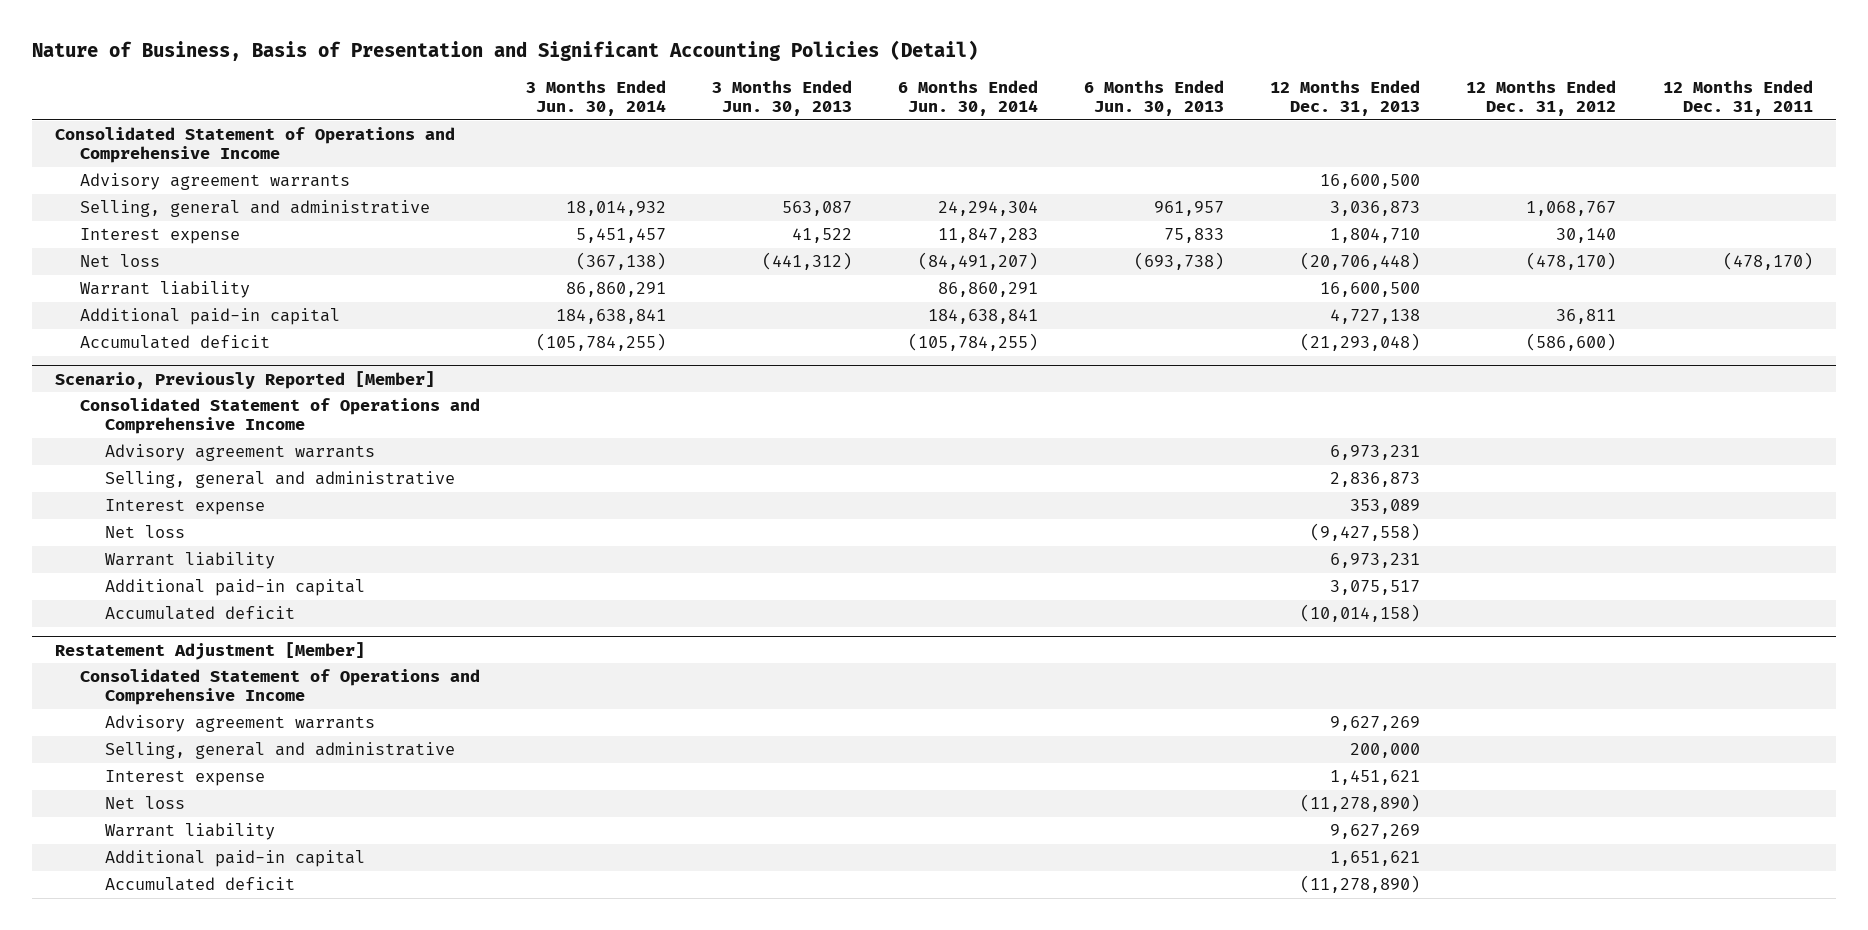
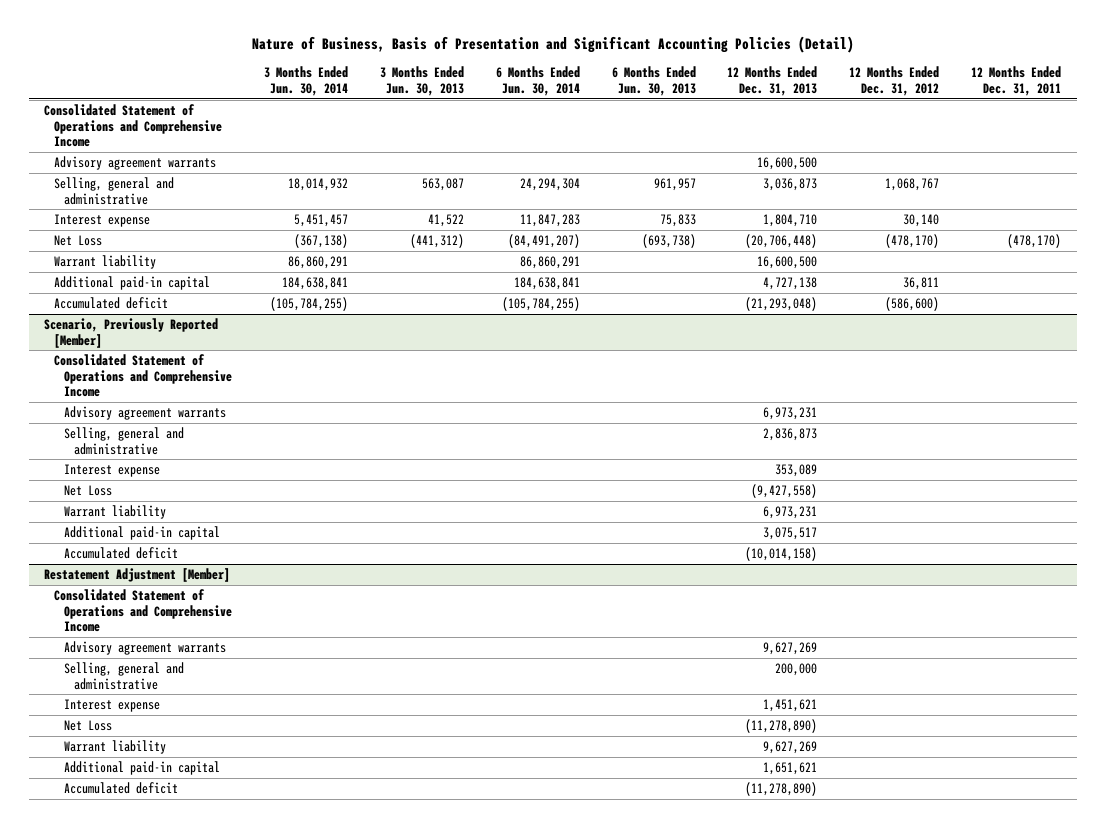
- Net loss | (367,138) | (441,312) | (84,491,207) | (693,738) | (20,706,448) | (478,170) | (478,170)
+ Net Loss | (367,138) | (441,312) | (84,491,207) | (693,738) | (20,706,448) | (478,170) | (478,170)
@ Scenario, Previously Reported [Member]
- Net loss | | | | | (9,427,558) | |
+ Net Loss | | | | | (9,427,558) | |
@ Restatement Adjustment [Member]
- Net loss | | | | | (11,278,890) | |
+ Net Loss | | | | | (11,278,890) | |

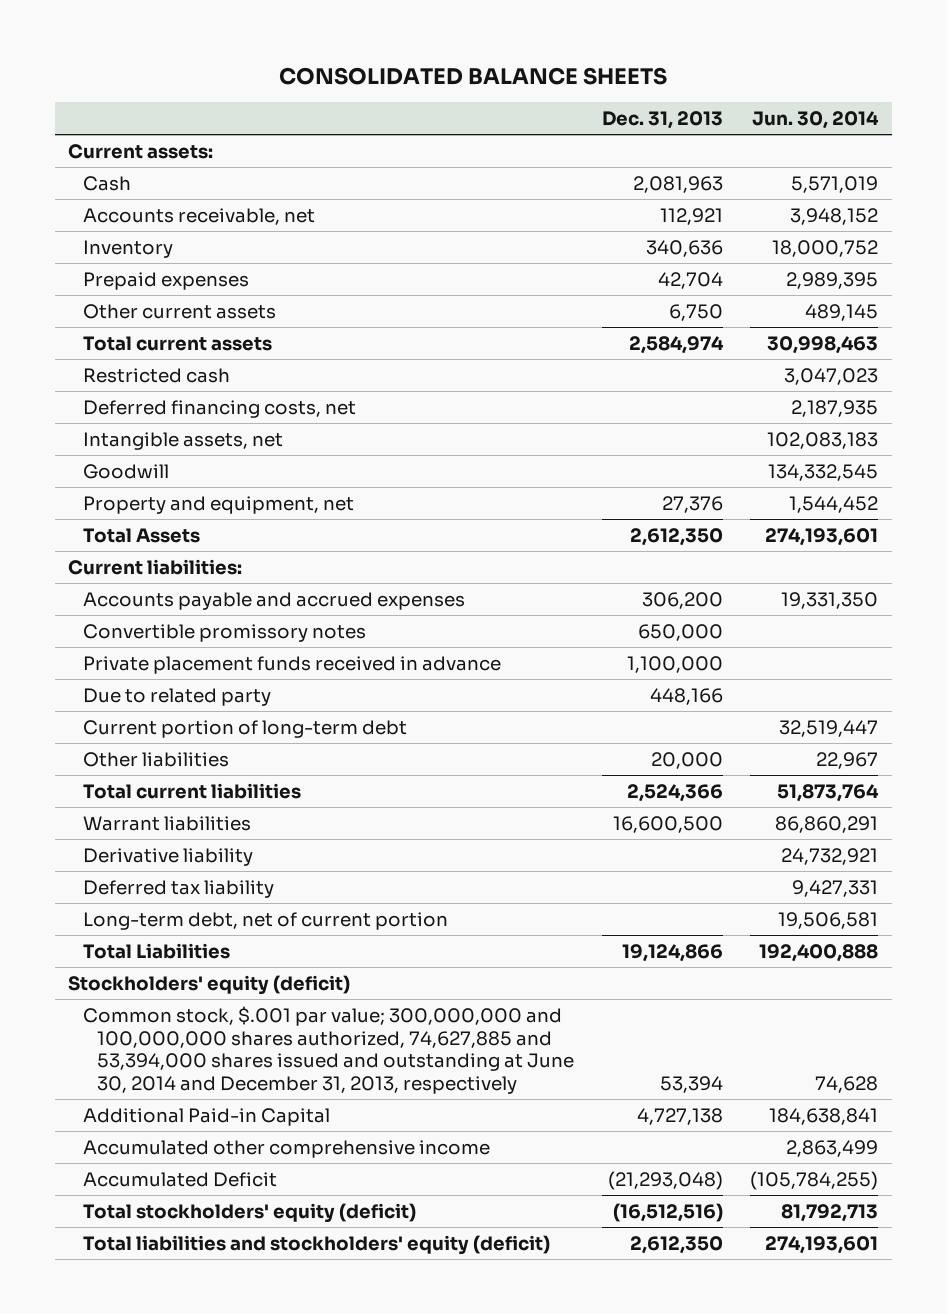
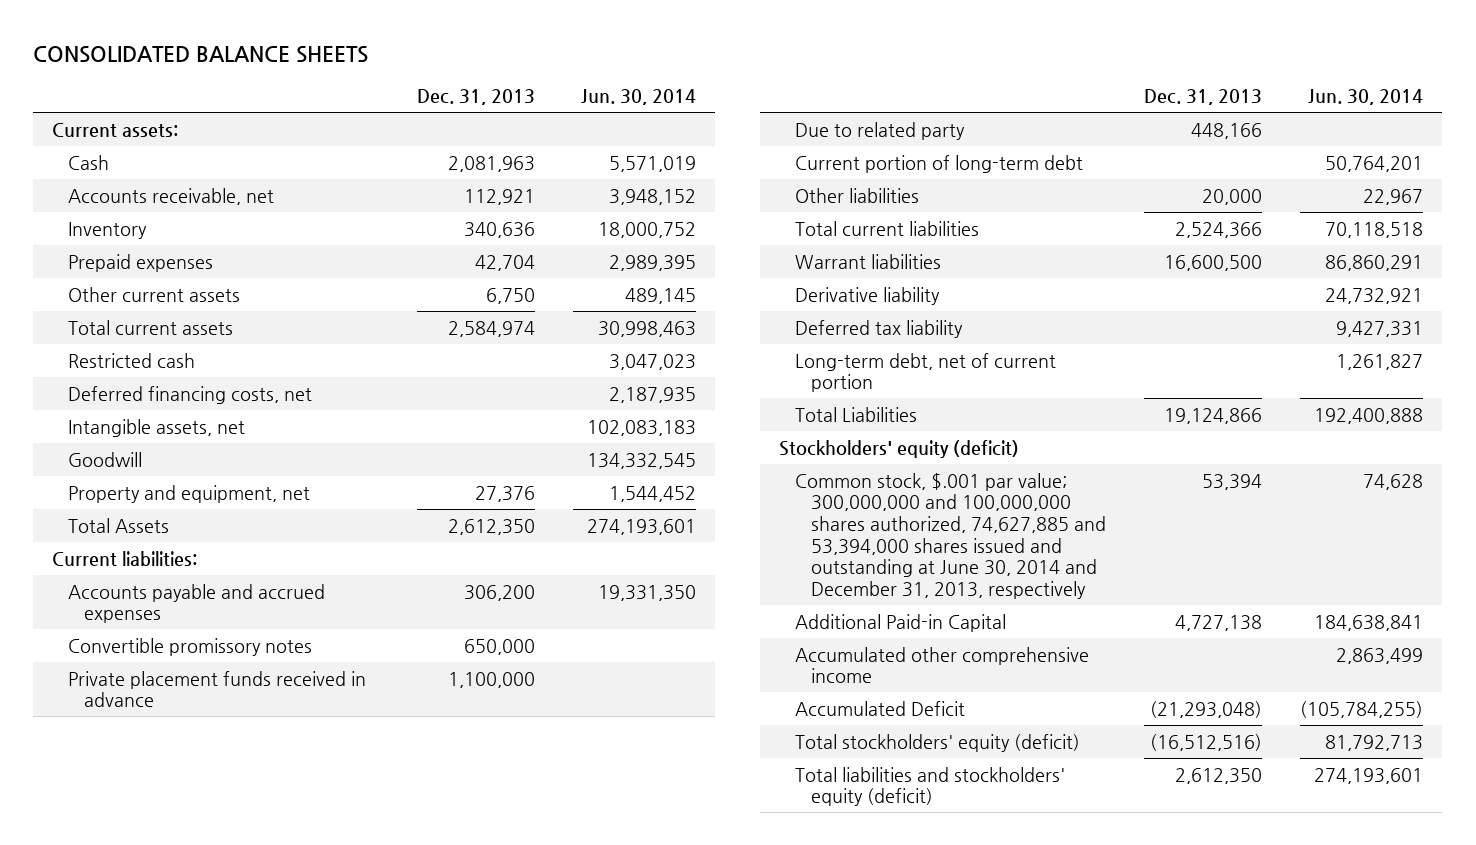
- Current portion of long-term debt | | 32,519,447
+ Current portion of long-term debt | | 50,764,201
- Total current liabilities | 2,524,366 | 51,873,764
+ Total current liabilities | 2,524,366 | 70,118,518
- Long-term debt, net of current portion | | 19,506,581
+ Long-term debt, net of current portion | | 1,261,827

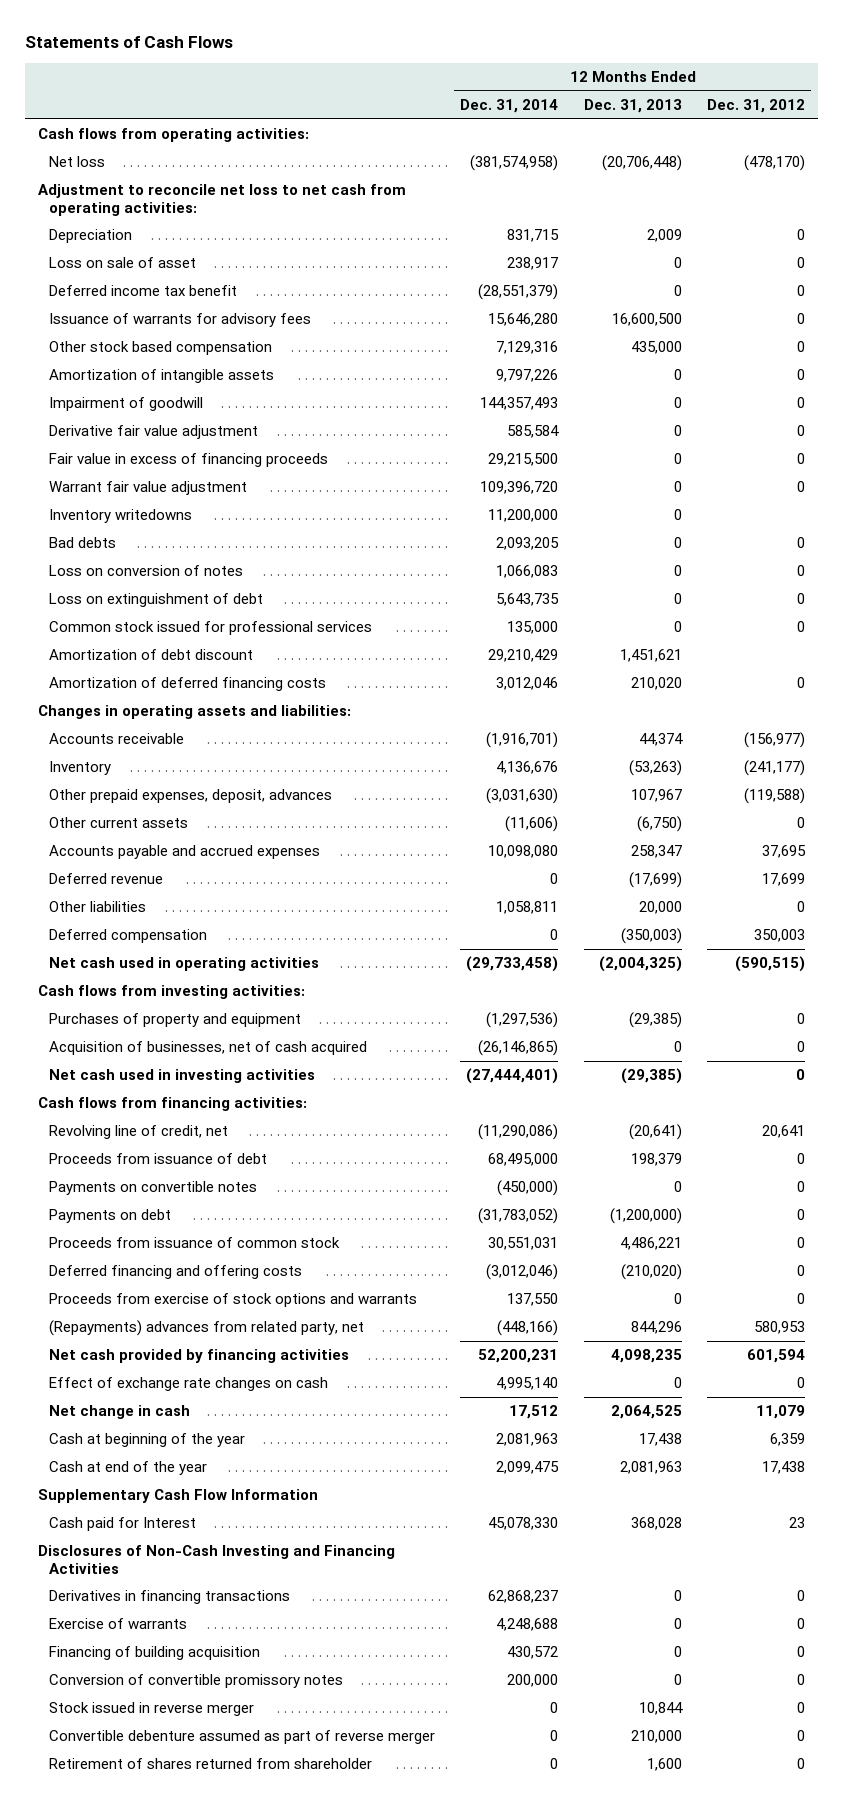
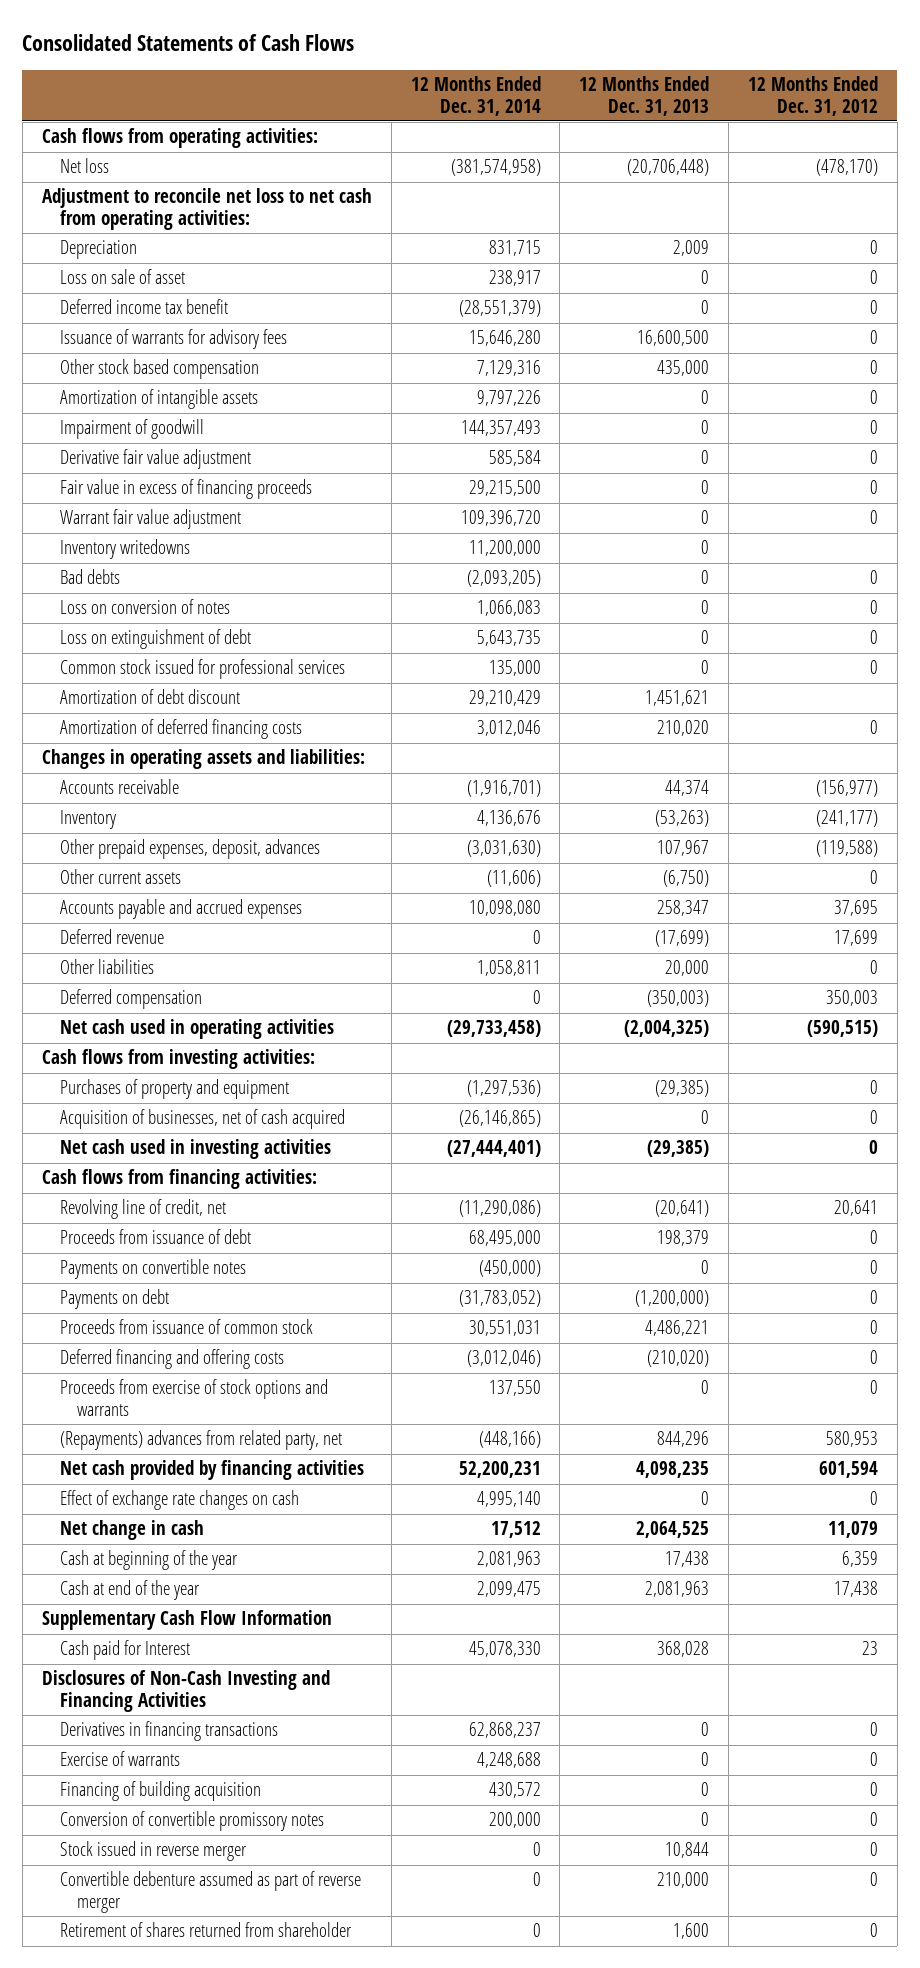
- Statements of Cash Flows
+ Consolidated Statements of Cash Flows
- Bad debts | 2,093,205 | 0 | 0
+ Bad debts | (2,093,205) | 0 | 0

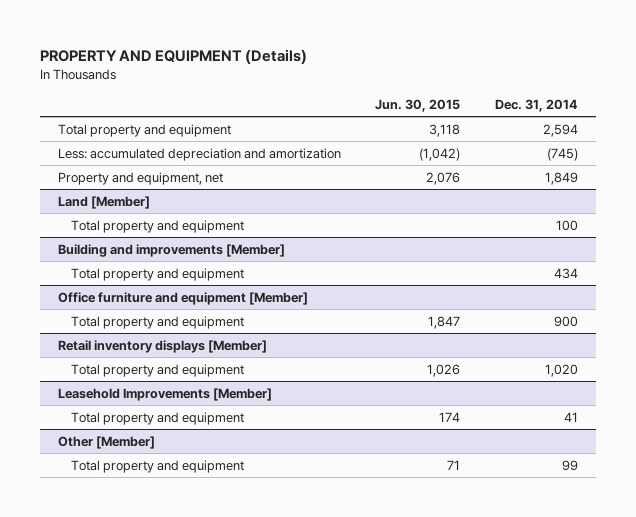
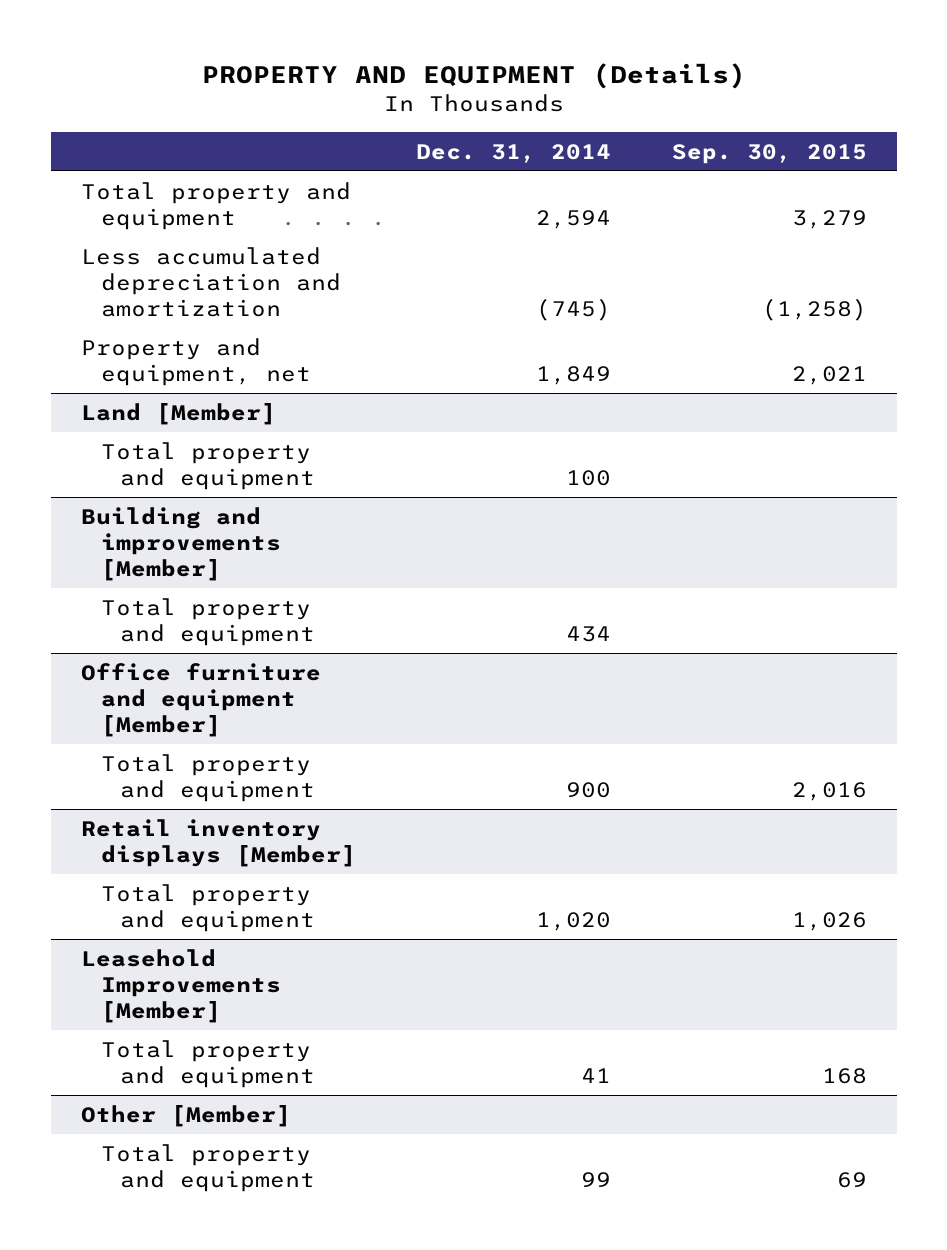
- | Jun. 30, 2015 | Dec. 31, 2014
+ | Dec. 31, 2014 | Sep. 30, 2015
- Less: accumulated depreciation and amortization | (1,042) | (745)
+ Less accumulated depreciation and amortization | (745) | (1,258)

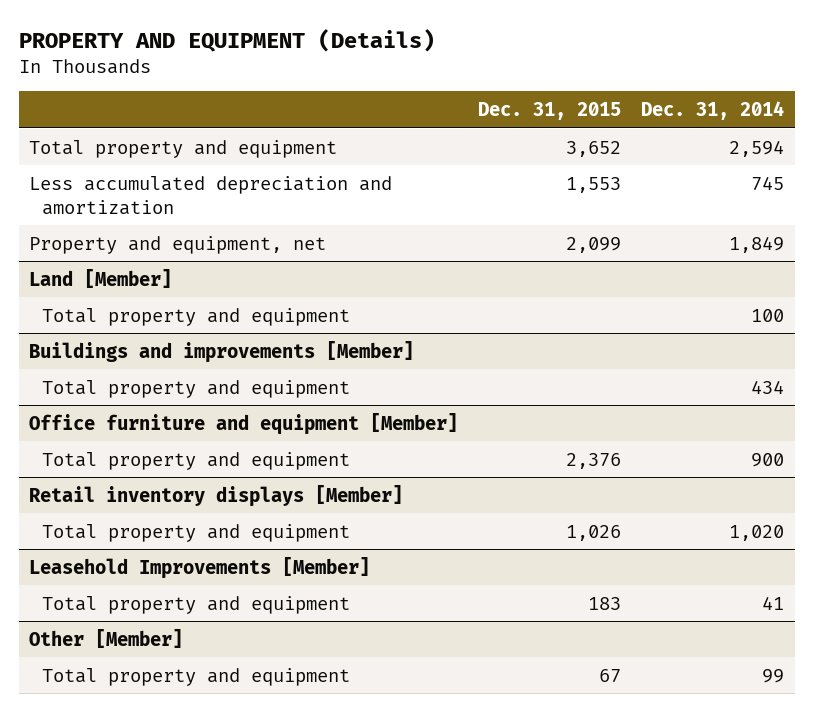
- | Dec. 31, 2014 | Sep. 30, 2015
+ | Dec. 31, 2015 | Dec. 31, 2014
- Less accumulated depreciation and amortization | (745) | (1,258)
+ Less accumulated depreciation and amortization | 1,553 | 745
- Building and improvements [Member]
+ Buildings and improvements [Member]

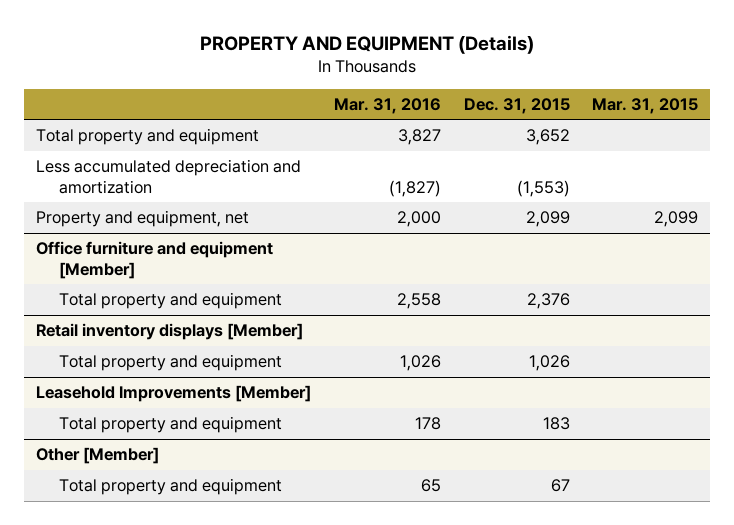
- | Dec. 31, 2015 | Dec. 31, 2014
+ | Mar. 31, 2016 | Dec. 31, 2015 | Mar. 31, 2015
- Less accumulated depreciation and amortization | 1,553 | 745
+ Less accumulated depreciation and amortization | (1,827) | (1,553) |
- Land [Member]
- Total property and equipment | | 100
- Buildings and improvements [Member]
- Total property and equipment | | 434

